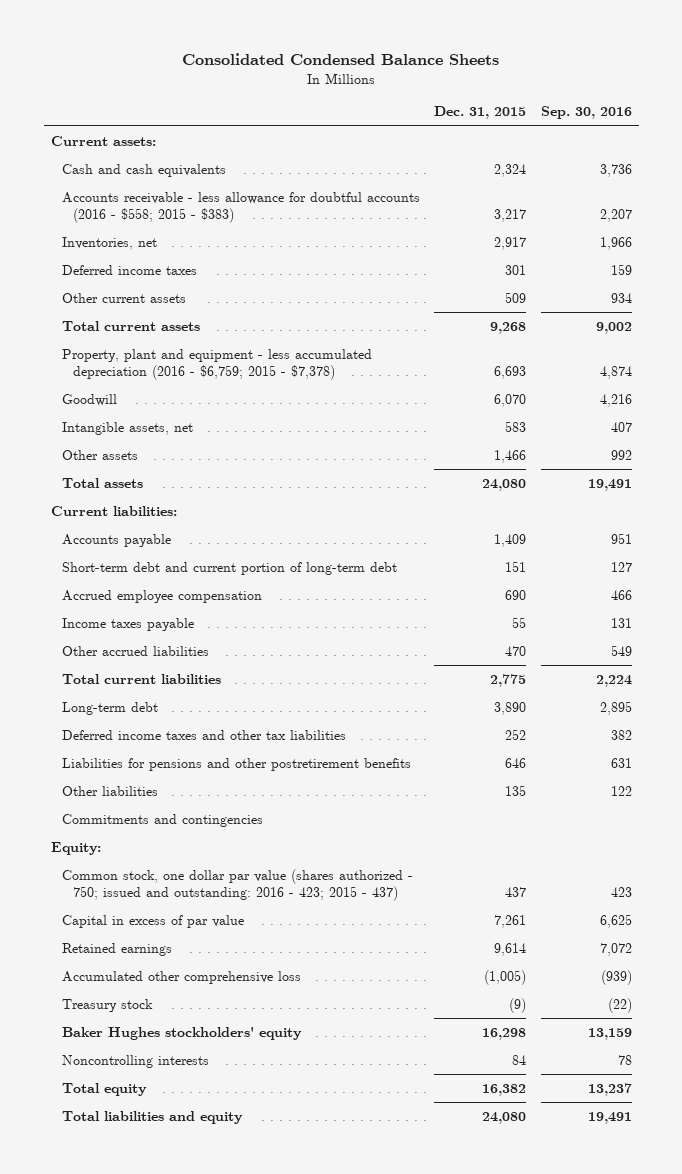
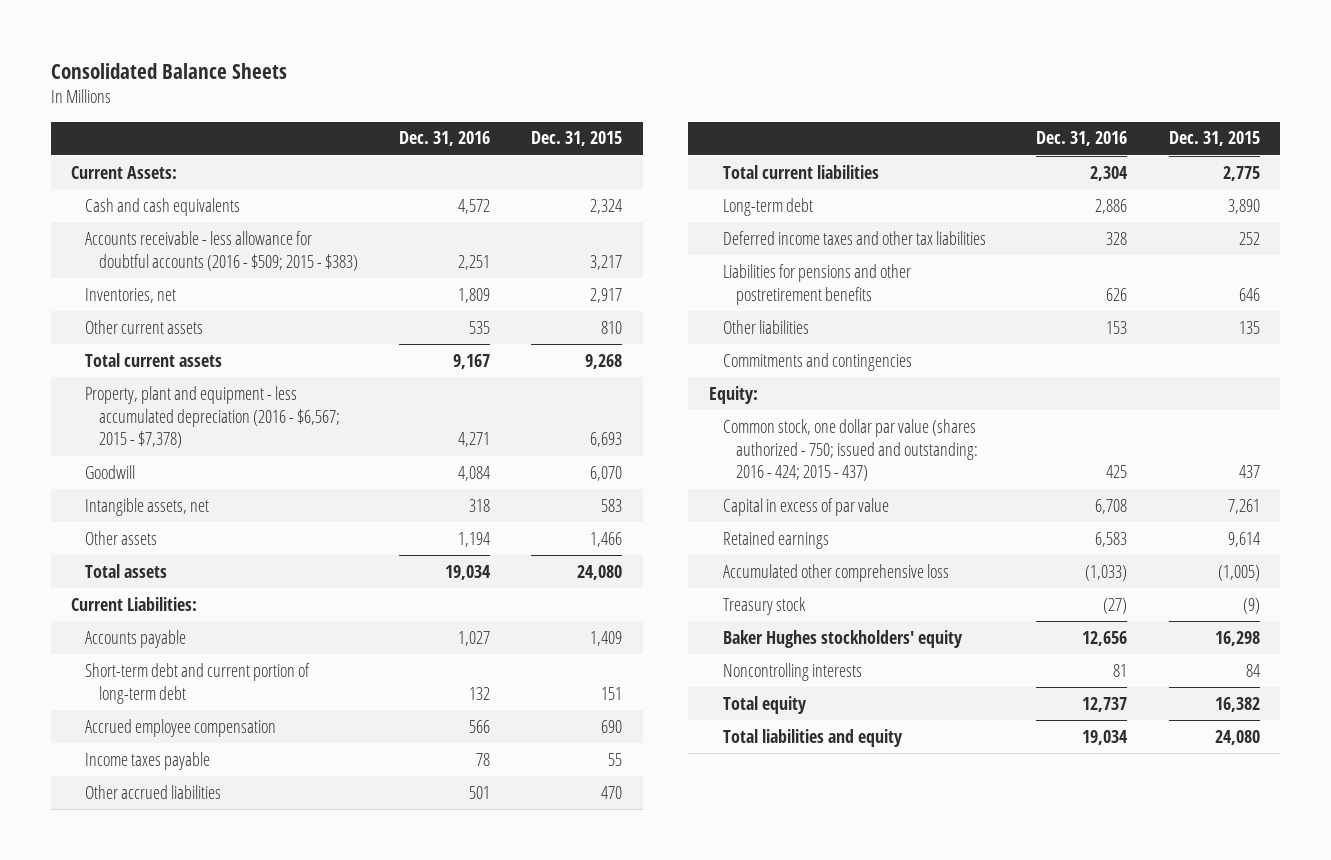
- Consolidated Condensed Balance Sheets
+ Consolidated Balance Sheets
- | Dec. 31, 2015 | Sep. 30, 2016
+ | Dec. 31, 2016 | Dec. 31, 2015
- Current assets:
+ Current Assets:
- Accounts receivable - less allowance for doubtful accounts (2016 - $558; 2015 - $383) | 3,217 | 2,207
+ Accounts receivable - less allowance for doubtful accounts (2016 - $509; 2015 - $383) | 2,251 | 3,217
- Deferred income taxes | 301 | 159
- Other current assets | 509 | 934
+ Other current assets | 535 | 810
- Property, plant and equipment - less accumulated depreciation (2016 - $6,759; 2015 - $7,378) | 6,693 | 4,874
+ Property, plant and equipment - less accumulated depreciation (2016 - $6,567; 2015 - $7,378) | 4,271 | 6,693
- Current liabilities:
+ Current Liabilities:
- Common stock, one dollar par value (shares authorized - 750; issued and outstanding: 2016 - 423; 2015 - 437) | 437 | 423
+ Common stock, one dollar par value (shares authorized - 750; issued and outstanding: 2016 - 424; 2015 - 437) | 425 | 437

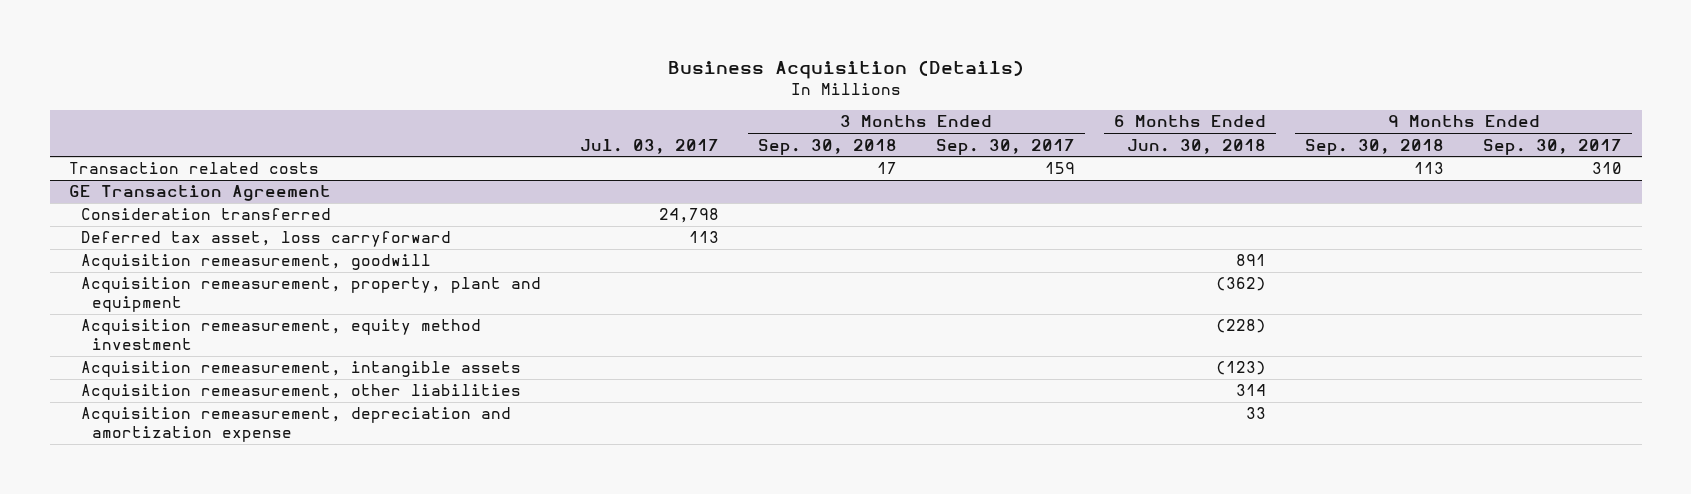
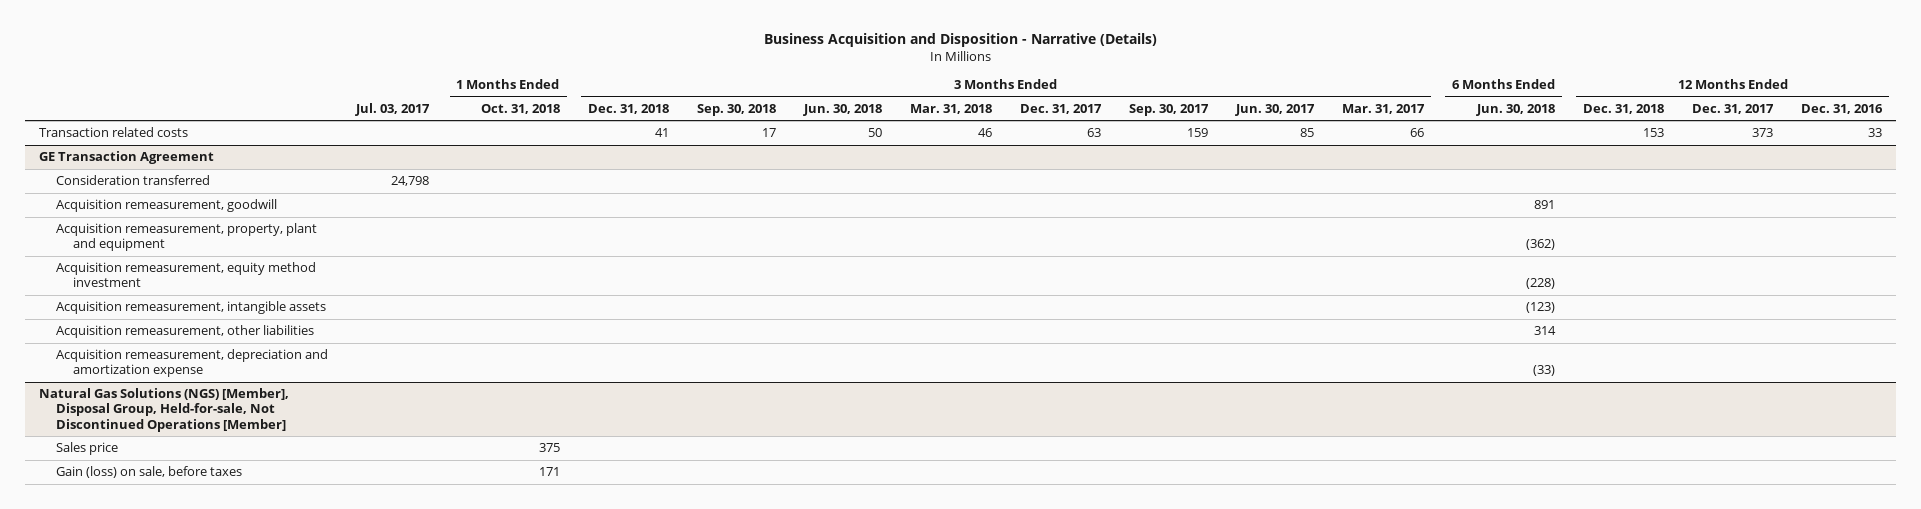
- Business Acquisition (Details)
+ Business Acquisition and Disposition - Narrative (Details)
- | Jul. 03, 2017 | 3 Months Ended Sep. 30, 2018 | 3 Months Ended Sep. 30, 2017 | 6 Months Ended Jun. 30, 2018 | 9 Months Ended Sep. 30, 2018 | 9 Months Ended Sep. 30, 2017
+ | Jul. 03, 2017 | 1 Months Ended Oct. 31, 2018 | 3 Months Ended Dec. 31, 2018 | 3 Months Ended Sep. 30, 2018 | 3 Months Ended Jun. 30, 2018 | 3 Months Ended Mar. 31, 2018 | 3 Months Ended Dec. 31, 2017 | 3 Months Ended Sep. 30, 2017 | 3 Months Ended Jun. 30, 2017 | 3 Months Ended Mar. 31, 2017 | 6 Months Ended Jun. 30, 2018 | 12 Months Ended Dec. 31, 2018 | 12 Months Ended Dec. 31, 2017 | 12 Months Ended Dec. 31, 2016
@ GE Transaction Agreement
- Deferred tax asset, loss carryforward | 113 | | | | |
- Acquisition remeasurement, depreciation and amortization expense | | | | 33 | |
+ Acquisition remeasurement, depreciation and amortization expense | | | | | | | | | | | (33) | | |
+ Natural Gas Solutions (NGS) [Member], Disposal Group, Held-for-sale, Not Discontinued Operations [Member]
+ Sales price | | 375 | | | | | | | | | | | |
+ Gain (loss) on sale, before taxes | | 171 | | | | | | | | | | | |

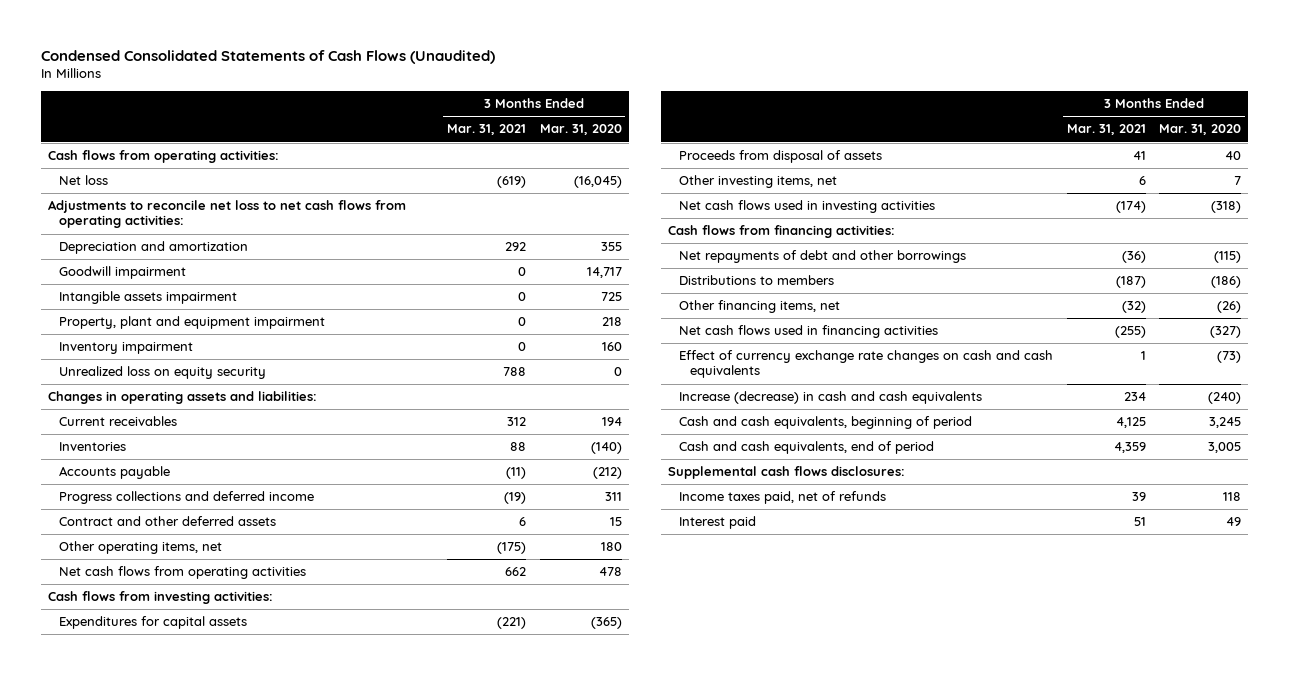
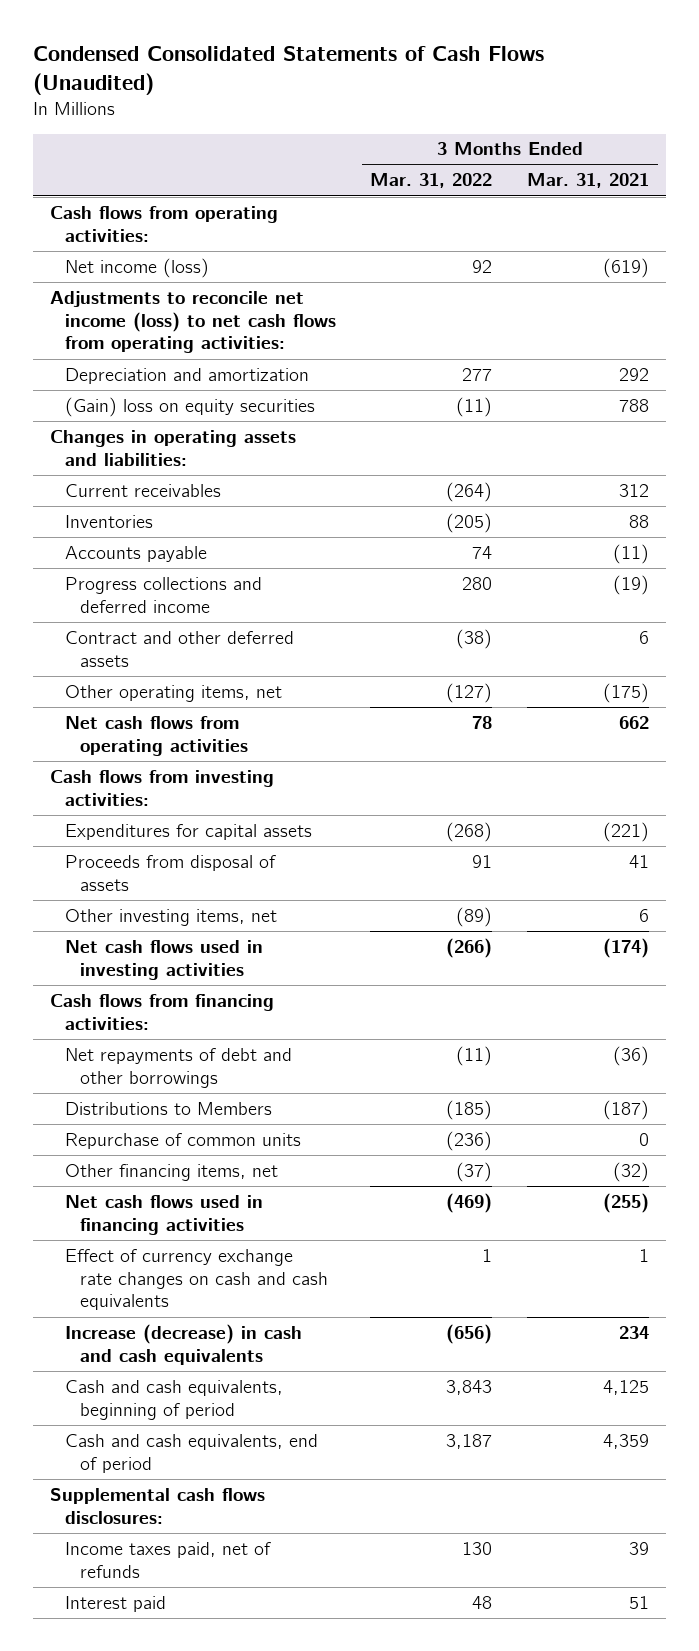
- | 3 Months Ended Mar. 31, 2021 | 3 Months Ended Mar. 31, 2020
+ | 3 Months Ended Mar. 31, 2022 | 3 Months Ended Mar. 31, 2021
- Net loss | (619) | (16,045)
- Adjustments to reconcile net loss to net cash flows from operating activities:
+ Net income (loss) | 92 | (619)
+ Adjustments to reconcile net income (loss) to net cash flows from operating activities:
- Goodwill impairment | 0 | 14,717
- Intangible assets impairment | 0 | 725
- Property, plant and equipment impairment | 0 | 218
- Inventory impairment | 0 | 160
- Unrealized loss on equity security | 788 | 0
+ (Gain) loss on equity securities | (11) | 788
- Distributions to members | (187) | (186)
+ Distributions to Members | (185) | (187)
+ Repurchase of common units | (236) | 0

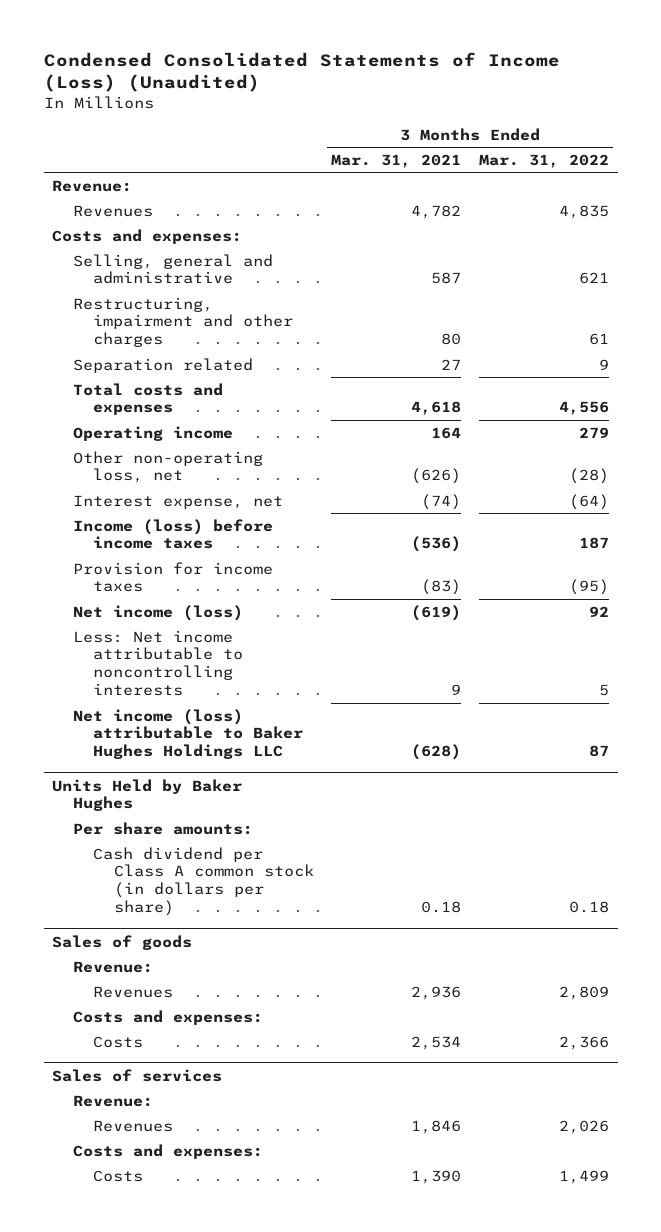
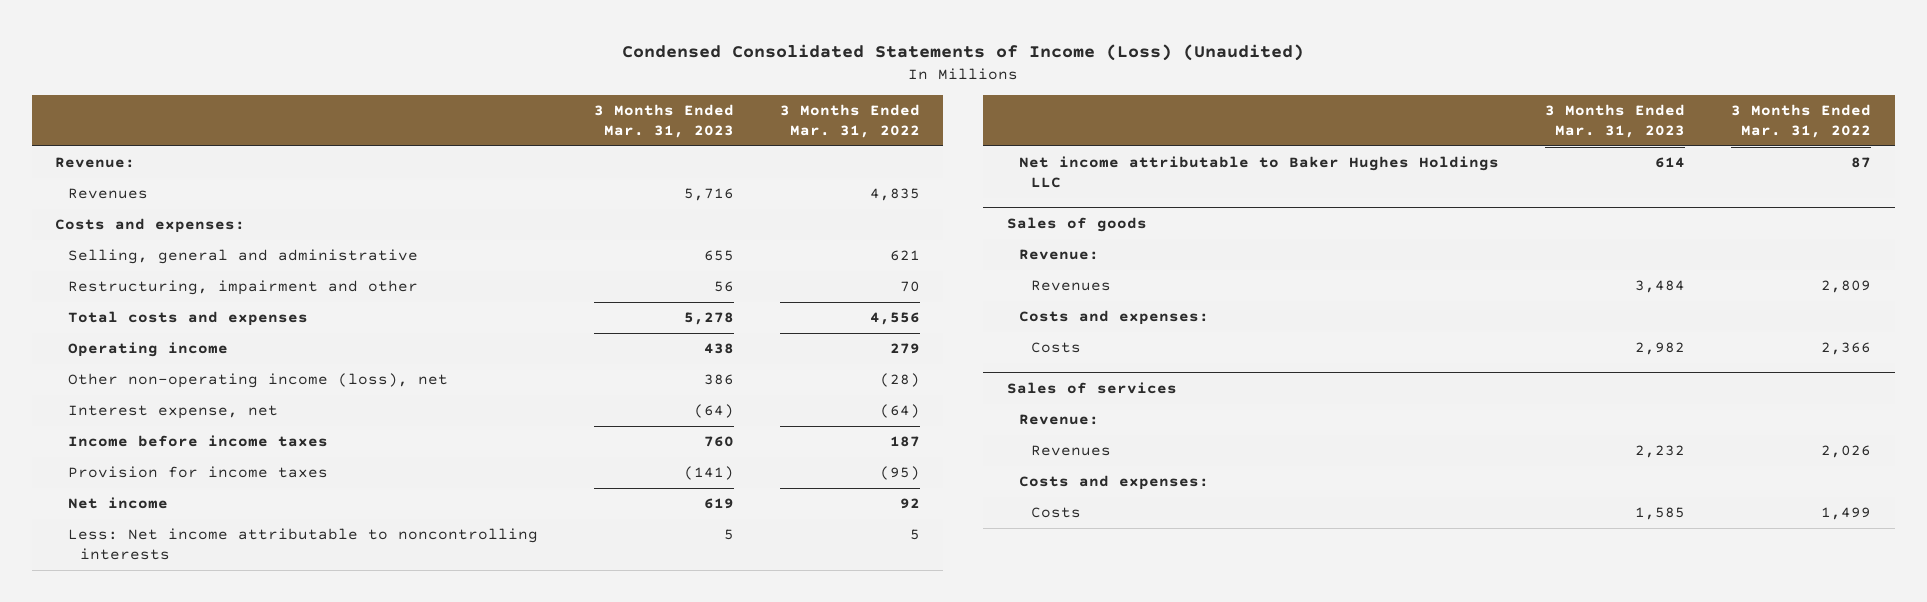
- | 3 Months Ended Mar. 31, 2021 | 3 Months Ended Mar. 31, 2022
+ | 3 Months Ended Mar. 31, 2023 | 3 Months Ended Mar. 31, 2022
- Restructuring, impairment and other charges | 80 | 61
- Separation related | 27 | 9
+ Restructuring, impairment and other | 56 | 70
- Other non-operating loss, net | (626) | (28)
+ Other non-operating income (loss), net | 386 | (28)
- Income (loss) before income taxes | (536) | 187
+ Income before income taxes | 760 | 187
- Net income (loss) | (619) | 92
+ Net income | 619 | 92
- Net income (loss) attributable to Baker Hughes Holdings LLC | (628) | 87
- Units Held by Baker Hughes
- Per share amounts:
- Cash dividend per Class A common stock (in dollars per share) | 0.18 | 0.18
+ Net income attributable to Baker Hughes Holdings LLC | 614 | 87

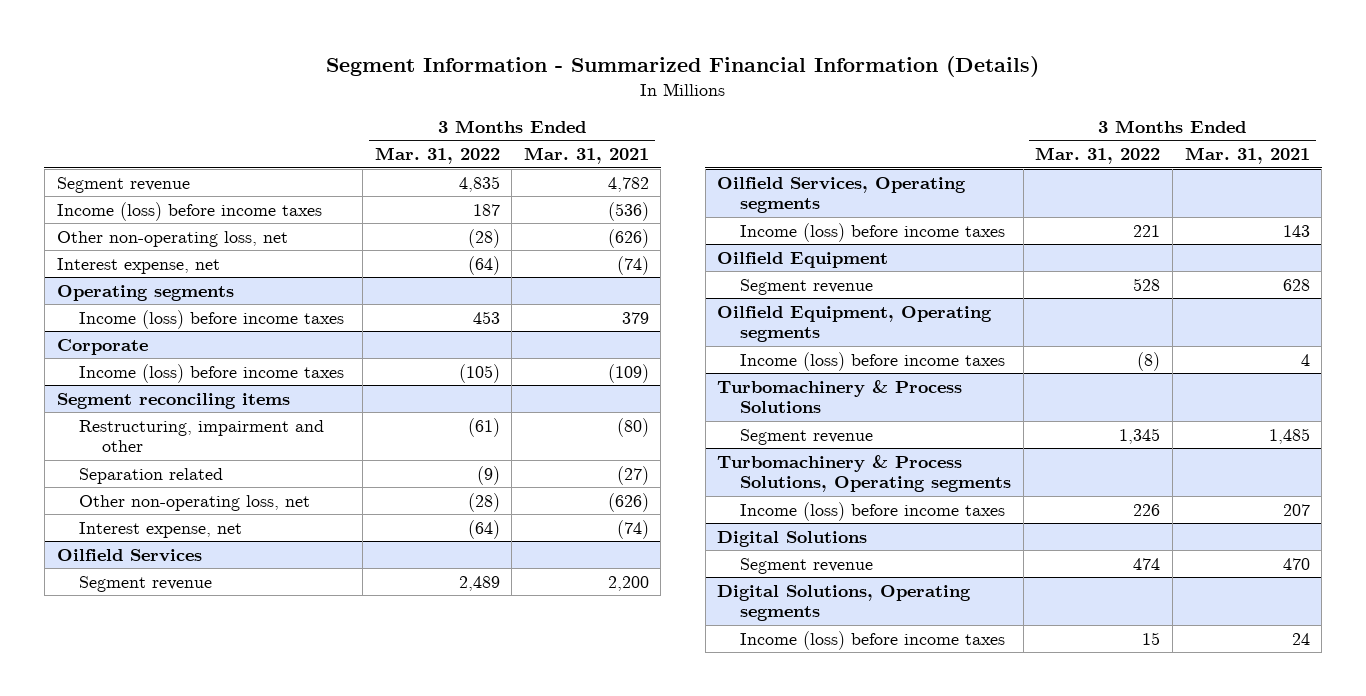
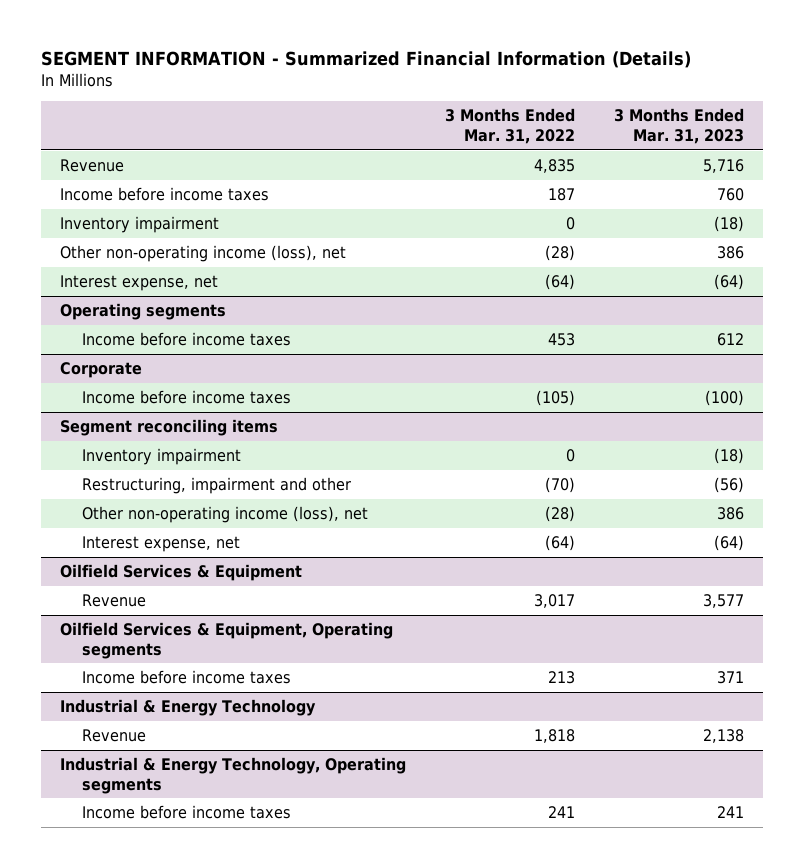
- Segment Information - Summarized Financial Information (Details)
+ SEGMENT INFORMATION - Summarized Financial Information (Details)
- | 3 Months Ended Mar. 31, 2022 | 3 Months Ended Mar. 31, 2021
+ | 3 Months Ended Mar. 31, 2022 | 3 Months Ended Mar. 31, 2023
- Segment revenue | 4,835 | 4,782
- Income (loss) before income taxes | 187 | (536)
- Other non-operating loss, net | (28) | (626)
+ Revenue | 4,835 | 5,716
+ Income before income taxes | 187 | 760
+ Inventory impairment | 0 | (18)
+ Other non-operating income (loss), net | (28) | 386
@ Operating segments
- Income (loss) before income taxes | 453 | 379
+ Income before income taxes | 453 | 612
@ Corporate
- Income (loss) before income taxes | (105) | (109)
+ Income before income taxes | (105) | (100)
@ Segment reconciling items
- Restructuring, impairment and other | (61) | (80)
- Separation related | (9) | (27)
- Other non-operating loss, net | (28) | (626)
+ Inventory impairment | 0 | (18)
+ Restructuring, impairment and other | (70) | (56)
+ Other non-operating income (loss), net | (28) | 386
- Oilfield Services
- Segment revenue | 2,489 | 2,200
- Oilfield Services, Operating segments
- Income (loss) before income taxes | 221 | 143
- Oilfield Equipment
- Segment revenue | 528 | 628
- Oilfield Equipment, Operating segments
- Income (loss) before income taxes | (8) | 4
- Turbomachinery & Process Solutions
- Segment revenue | 1,345 | 1,485
- Turbomachinery & Process Solutions, Operating segments
- Income (loss) before income taxes | 226 | 207
- Digital Solutions
- Segment revenue | 474 | 470
- Digital Solutions, Operating segments
- Income (loss) before income taxes | 15 | 24
+ Oilfield Services & Equipment
+ Revenue | 3,017 | 3,577
+ Oilfield Services & Equipment, Operating segments
+ Income before income taxes | 213 | 371
+ Industrial & Energy Technology
+ Revenue | 1,818 | 2,138
+ Industrial & Energy Technology, Operating segments
+ Income before income taxes | 241 | 241

